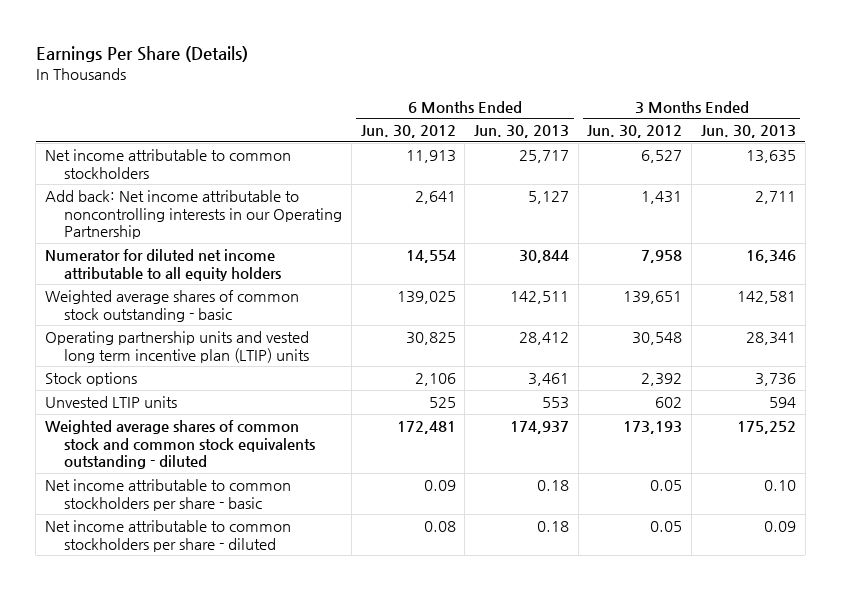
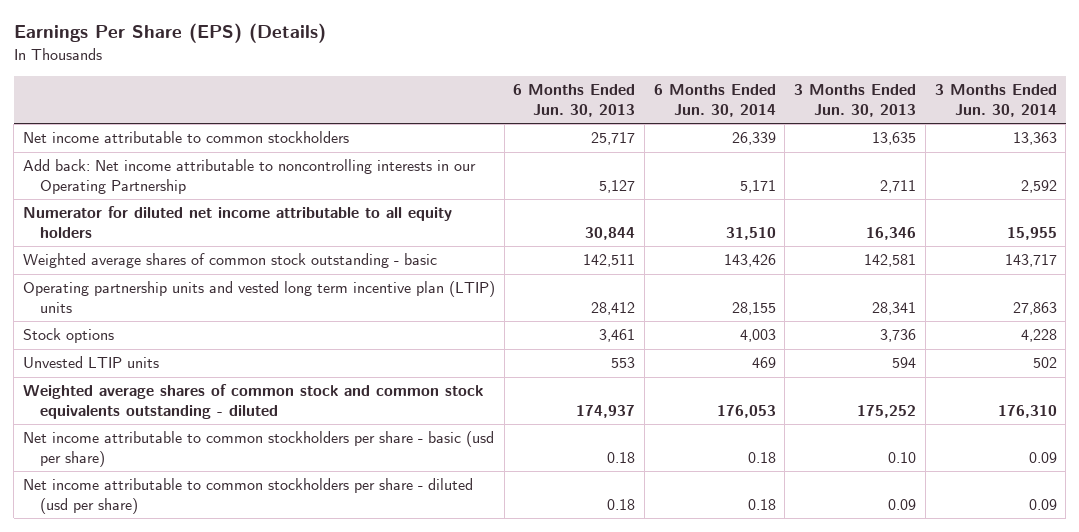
- Earnings Per Share (Details)
+ Earnings Per Share (EPS) (Details)
- | 6 Months Ended Jun. 30, 2012 | 6 Months Ended Jun. 30, 2013 | 3 Months Ended Jun. 30, 2012 | 3 Months Ended Jun. 30, 2013
+ | 6 Months Ended Jun. 30, 2013 | 6 Months Ended Jun. 30, 2014 | 3 Months Ended Jun. 30, 2013 | 3 Months Ended Jun. 30, 2014
- Net income attributable to common stockholders per share - basic | 0.09 | 0.18 | 0.05 | 0.10
- Net income attributable to common stockholders per share - diluted | 0.08 | 0.18 | 0.05 | 0.09
+ Net income attributable to common stockholders per share - basic (usd per share) | 0.18 | 0.18 | 0.10 | 0.09
+ Net income attributable to common stockholders per share - diluted (usd per share) | 0.18 | 0.18 | 0.09 | 0.09

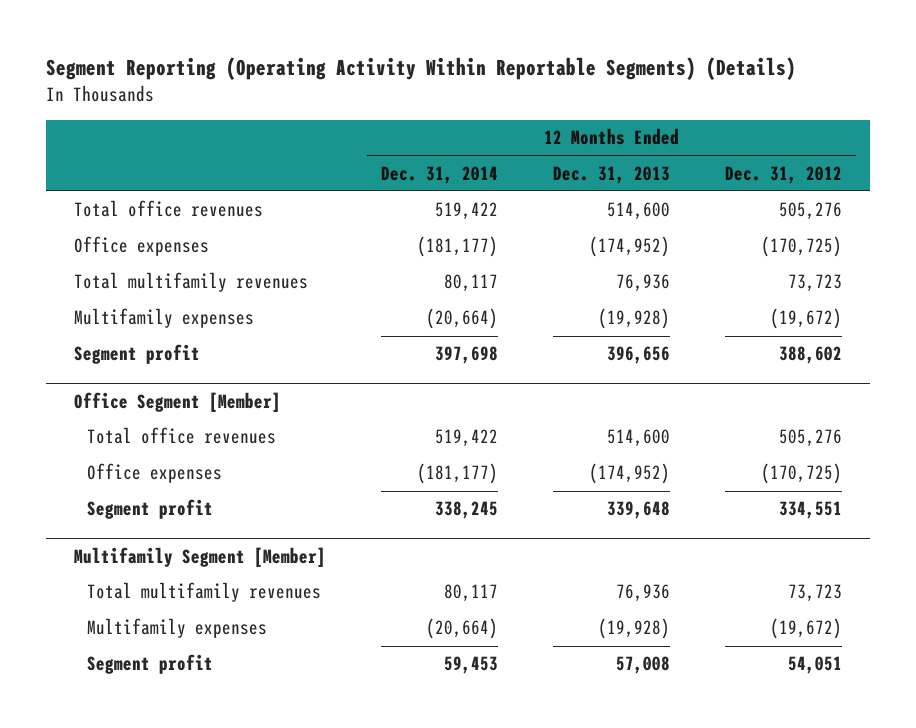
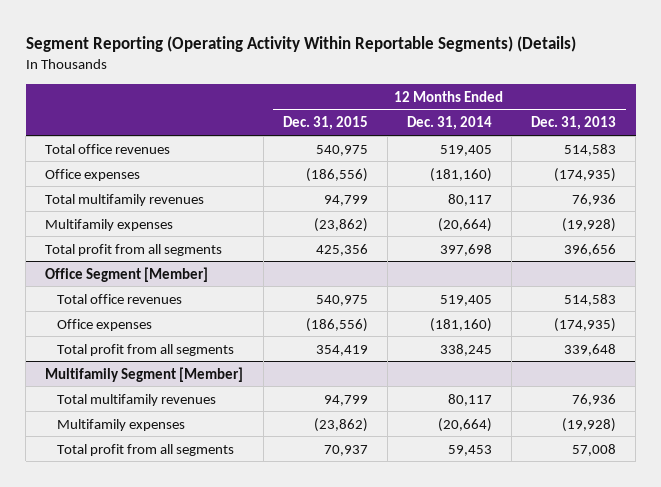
- | 12 Months Ended Dec. 31, 2014 | 12 Months Ended Dec. 31, 2013 | 12 Months Ended Dec. 31, 2012
+ | 12 Months Ended Dec. 31, 2015 | 12 Months Ended Dec. 31, 2014 | 12 Months Ended Dec. 31, 2013
- Total office revenues | 519,422 | 514,600 | 505,276
- Office expenses | (181,177) | (174,952) | (170,725)
+ Total office revenues | 540,975 | 519,405 | 514,583
+ Office expenses | (186,556) | (181,160) | (174,935)
- Segment profit | 397,698 | 396,656 | 388,602
+ Total profit from all segments | 425,356 | 397,698 | 396,656
@ Office Segment [Member]
- Total office revenues | 519,422 | 514,600 | 505,276
- Office expenses | (181,177) | (174,952) | (170,725)
- Segment profit | 338,245 | 339,648 | 334,551
+ Total office revenues | 540,975 | 519,405 | 514,583
+ Office expenses | (186,556) | (181,160) | (174,935)
+ Total profit from all segments | 354,419 | 338,245 | 339,648
@ Multifamily Segment [Member]
- Segment profit | 59,453 | 57,008 | 54,051
+ Total profit from all segments | 70,937 | 59,453 | 57,008

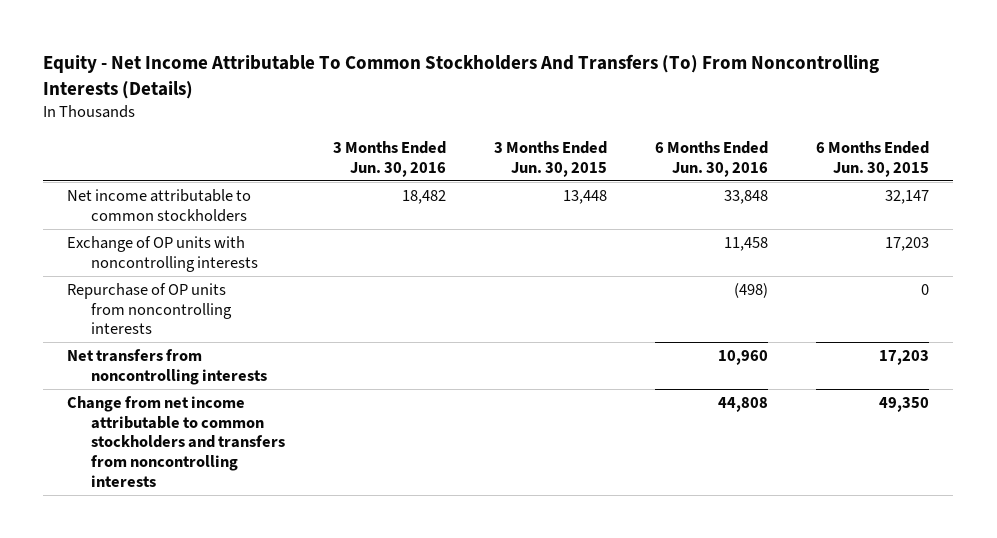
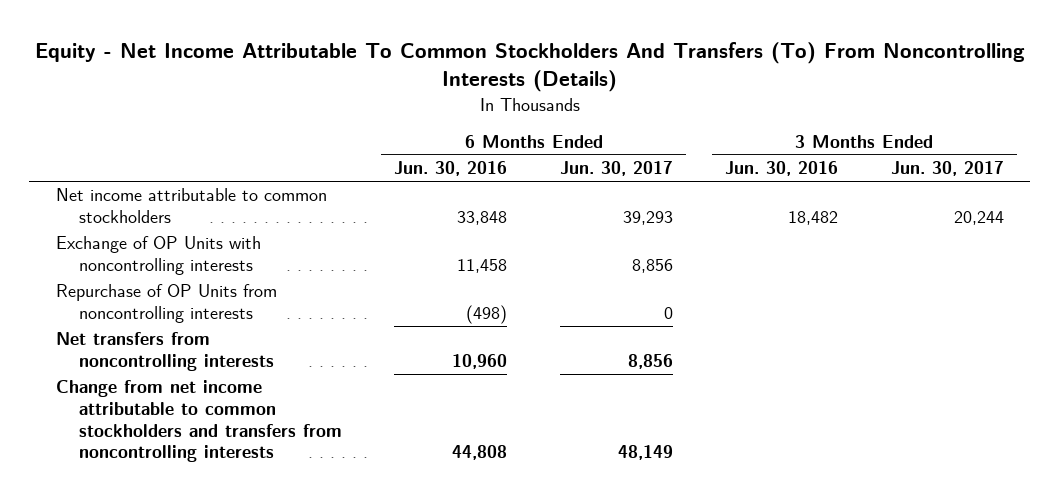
- | 3 Months Ended Jun. 30, 2016 | 3 Months Ended Jun. 30, 2015 | 6 Months Ended Jun. 30, 2016 | 6 Months Ended Jun. 30, 2015
+ | 6 Months Ended Jun. 30, 2016 | 6 Months Ended Jun. 30, 2017 | 3 Months Ended Jun. 30, 2016 | 3 Months Ended Jun. 30, 2017
- Exchange of OP units with noncontrolling interests | | | 11,458 | 17,203
- Repurchase of OP units from noncontrolling interests | | | (498) | 0
+ Exchange of OP Units with noncontrolling interests | 11,458 | 8,856 | |
+ Repurchase of OP Units from noncontrolling interests | (498) | 0 | |

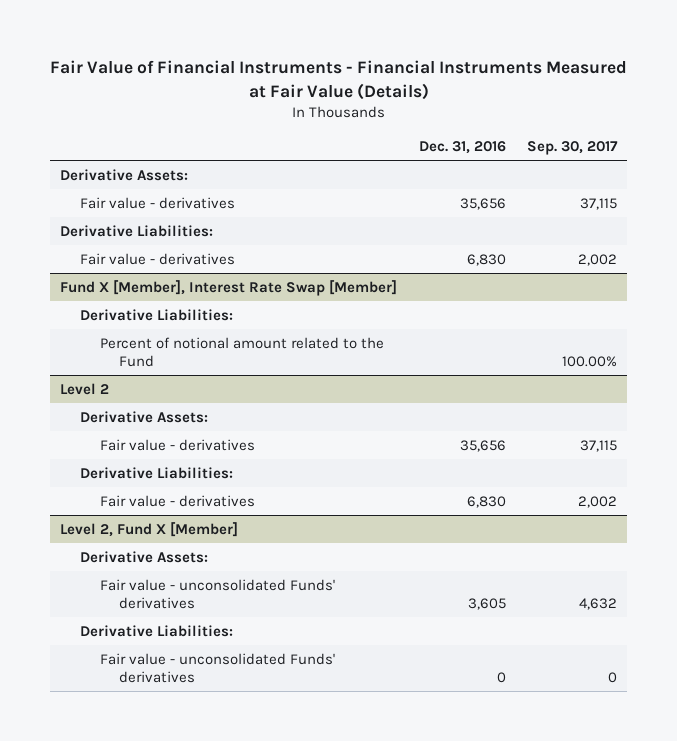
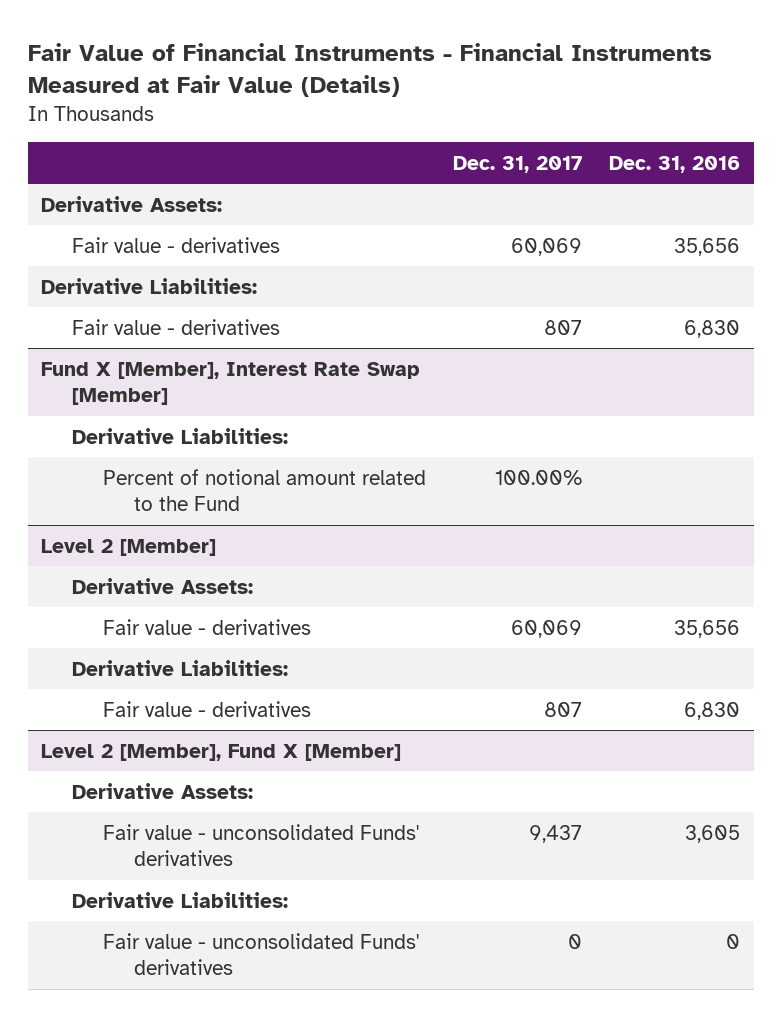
- | Dec. 31, 2016 | Sep. 30, 2017
+ | Dec. 31, 2017 | Dec. 31, 2016
- Level 2
+ Level 2 [Member]
- Level 2, Fund X [Member]
+ Level 2 [Member], Fund X [Member]

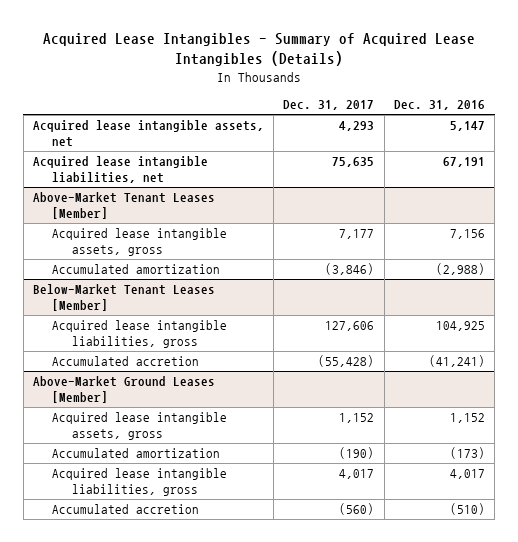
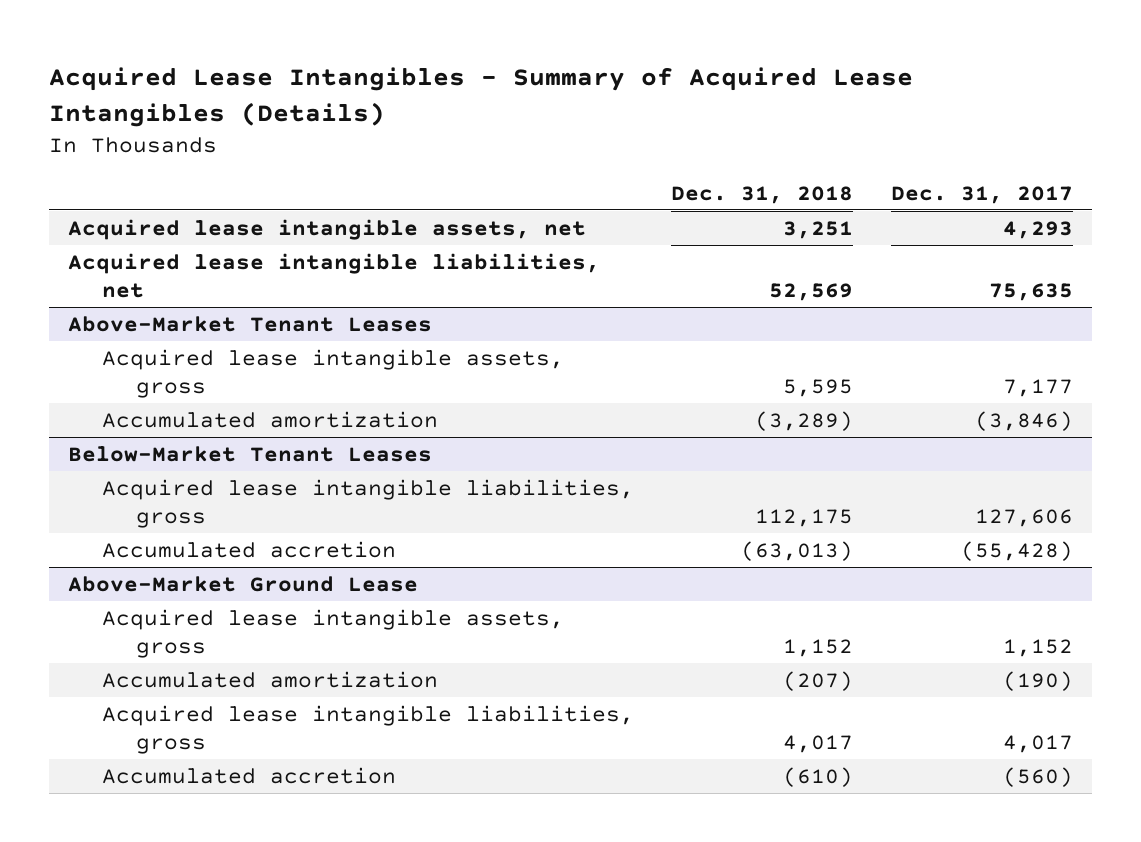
- | Dec. 31, 2017 | Dec. 31, 2016
+ | Dec. 31, 2018 | Dec. 31, 2017
- Above-Market Tenant Leases [Member]
+ Above-Market Tenant Leases
- Below-Market Tenant Leases [Member]
+ Below-Market Tenant Leases
- Above-Market Ground Leases [Member]
+ Above-Market Ground Lease

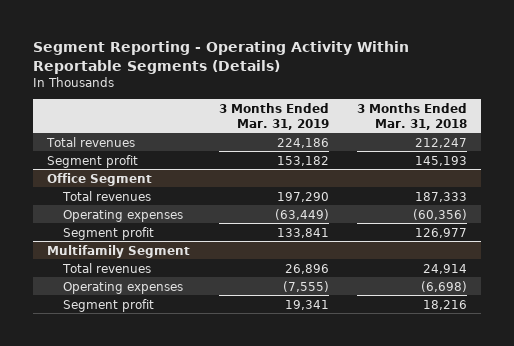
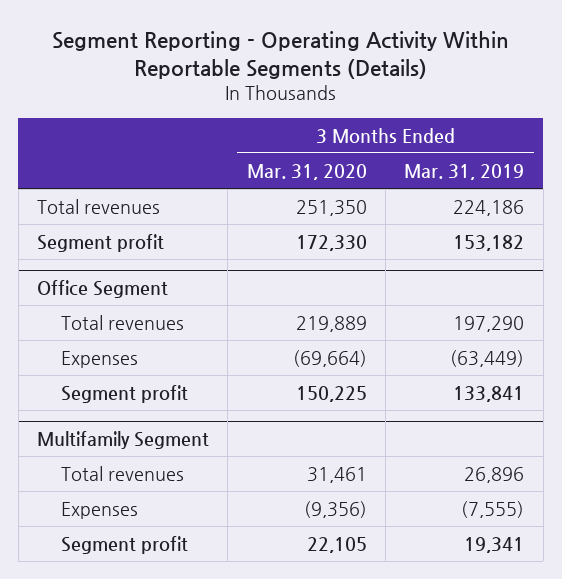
- | 3 Months Ended Mar. 31, 2019 | 3 Months Ended Mar. 31, 2018
+ | 3 Months Ended Mar. 31, 2020 | 3 Months Ended Mar. 31, 2019
@ Office Segment
- Operating expenses | (63,449) | (60,356)
+ Expenses | (69,664) | (63,449)
@ Multifamily Segment
- Operating expenses | (7,555) | (6,698)
+ Expenses | (9,356) | (7,555)

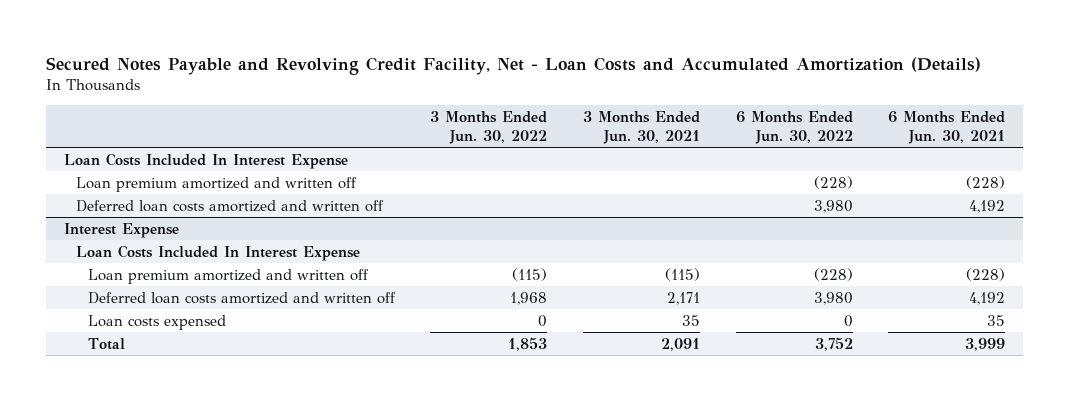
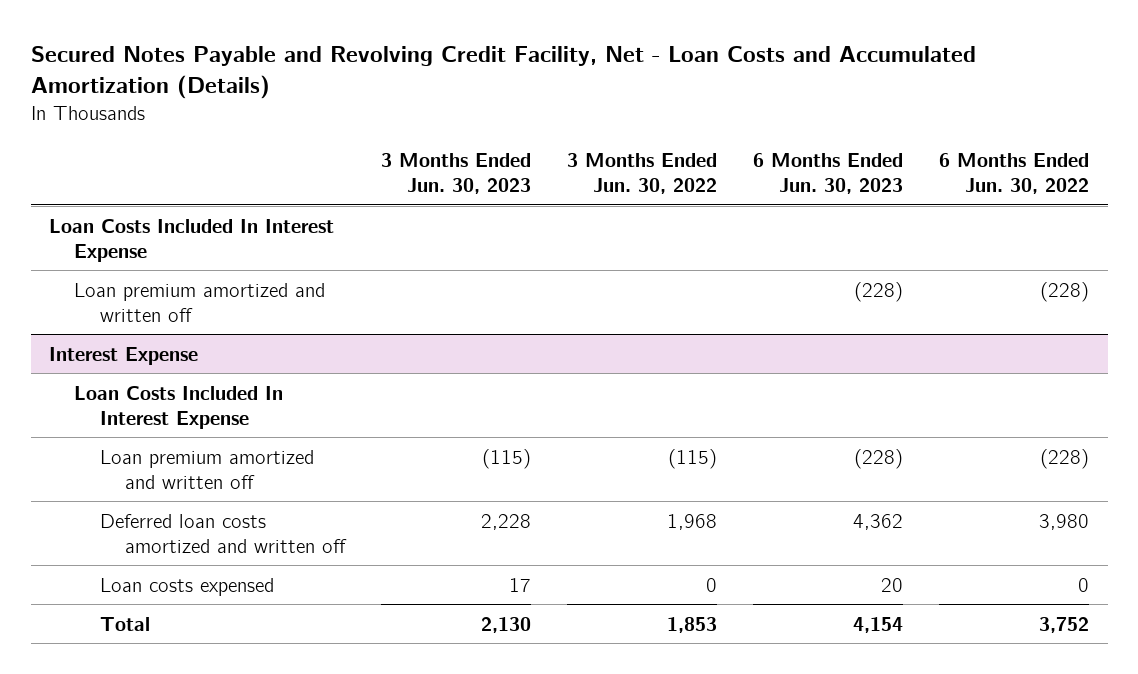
- | 3 Months Ended Jun. 30, 2022 | 3 Months Ended Jun. 30, 2021 | 6 Months Ended Jun. 30, 2022 | 6 Months Ended Jun. 30, 2021
+ | 3 Months Ended Jun. 30, 2023 | 3 Months Ended Jun. 30, 2022 | 6 Months Ended Jun. 30, 2023 | 6 Months Ended Jun. 30, 2022
- Deferred loan costs amortized and written off | | | 3,980 | 4,192

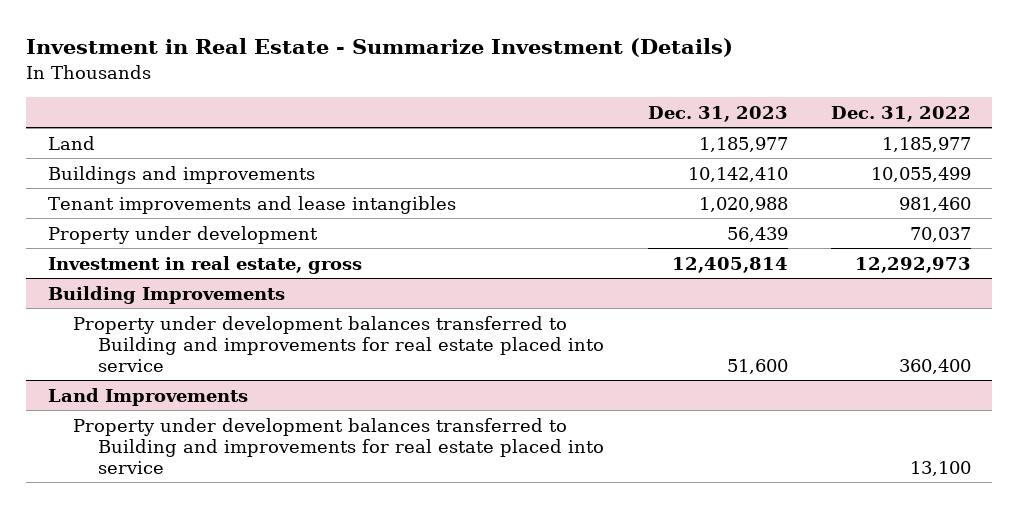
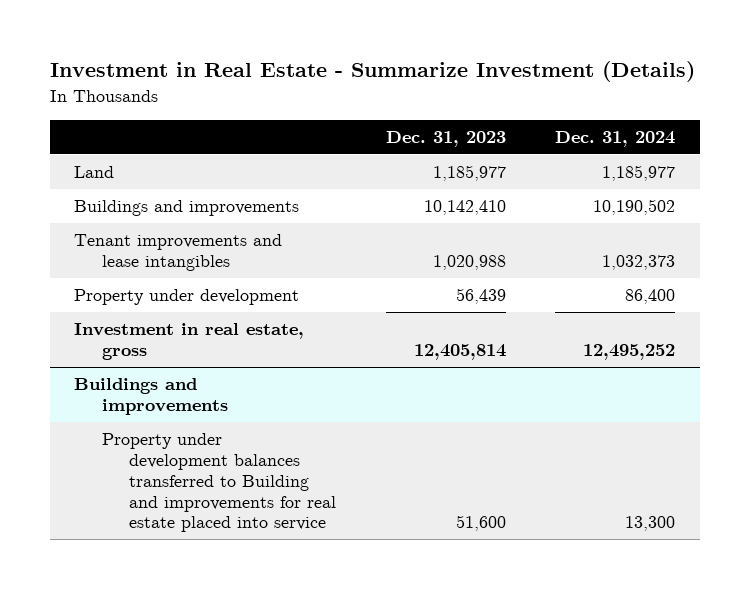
- | Dec. 31, 2023 | Dec. 31, 2022
+ | Dec. 31, 2023 | Dec. 31, 2024
- Building Improvements
+ Buildings and improvements
- Land Improvements
- Property under development balances transferred to Building and improvements for real estate placed into service | | 13,100

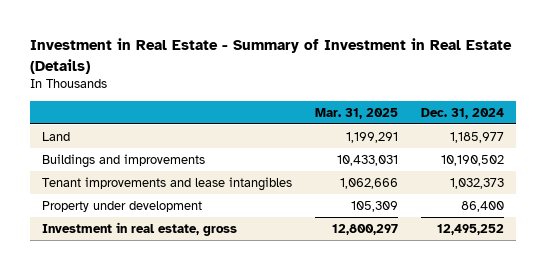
- Investment in Real Estate - Summarize Investment (Details)
+ Investment in Real Estate - Summary of Investment in Real Estate (Details)
- | Dec. 31, 2023 | Dec. 31, 2024
+ | Mar. 31, 2025 | Dec. 31, 2024
- Buildings and improvements
- Property under development balances transferred to Building and improvements for real estate placed into service | 51,600 | 13,300

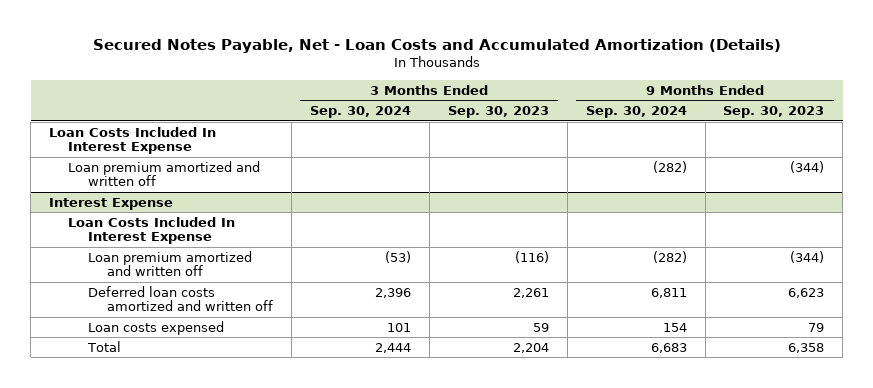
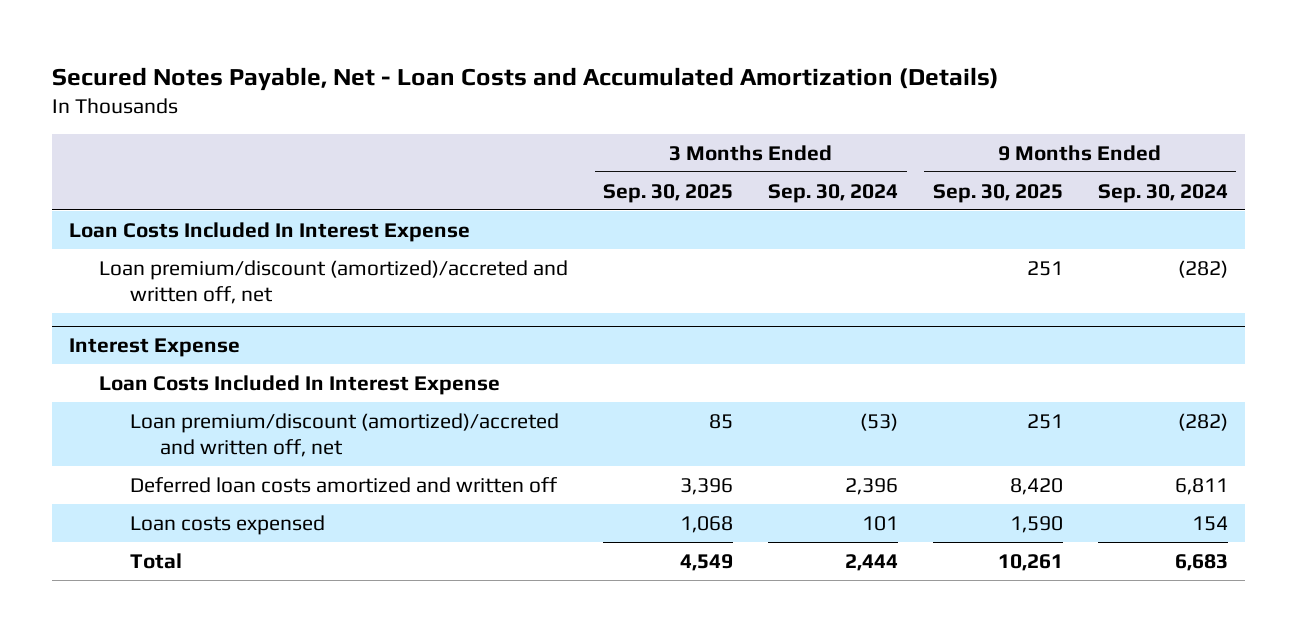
- | 3 Months Ended Sep. 30, 2024 | 3 Months Ended Sep. 30, 2023 | 9 Months Ended Sep. 30, 2024 | 9 Months Ended Sep. 30, 2023
+ | 3 Months Ended Sep. 30, 2025 | 3 Months Ended Sep. 30, 2024 | 9 Months Ended Sep. 30, 2025 | 9 Months Ended Sep. 30, 2024
- Loan premium amortized and written off | | | (282) | (344)
+ Loan premium/discount (amortized)/accreted and written off, net | | | 251 | (282)
@ Interest Expense
- Loan premium amortized and written off | (53) | (116) | (282) | (344)
+ Loan premium/discount (amortized)/accreted and written off, net | 85 | (53) | 251 | (282)

